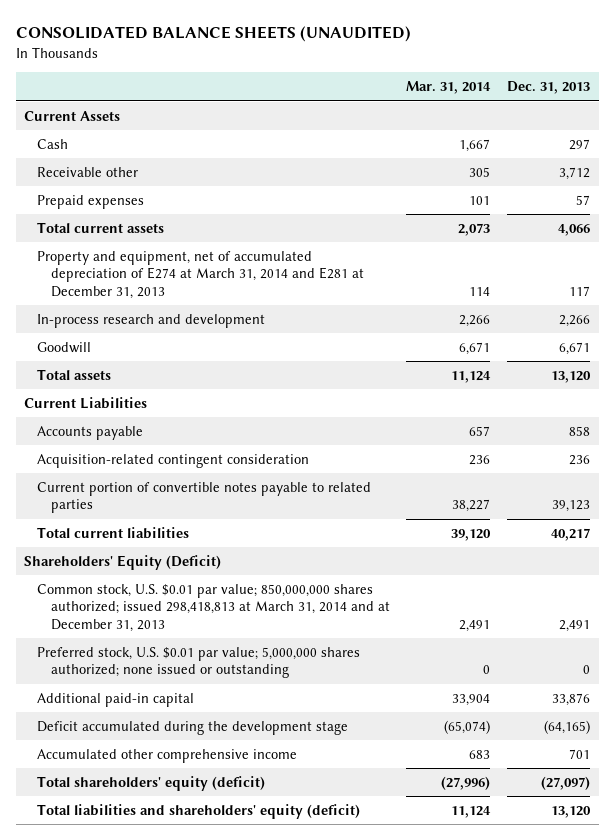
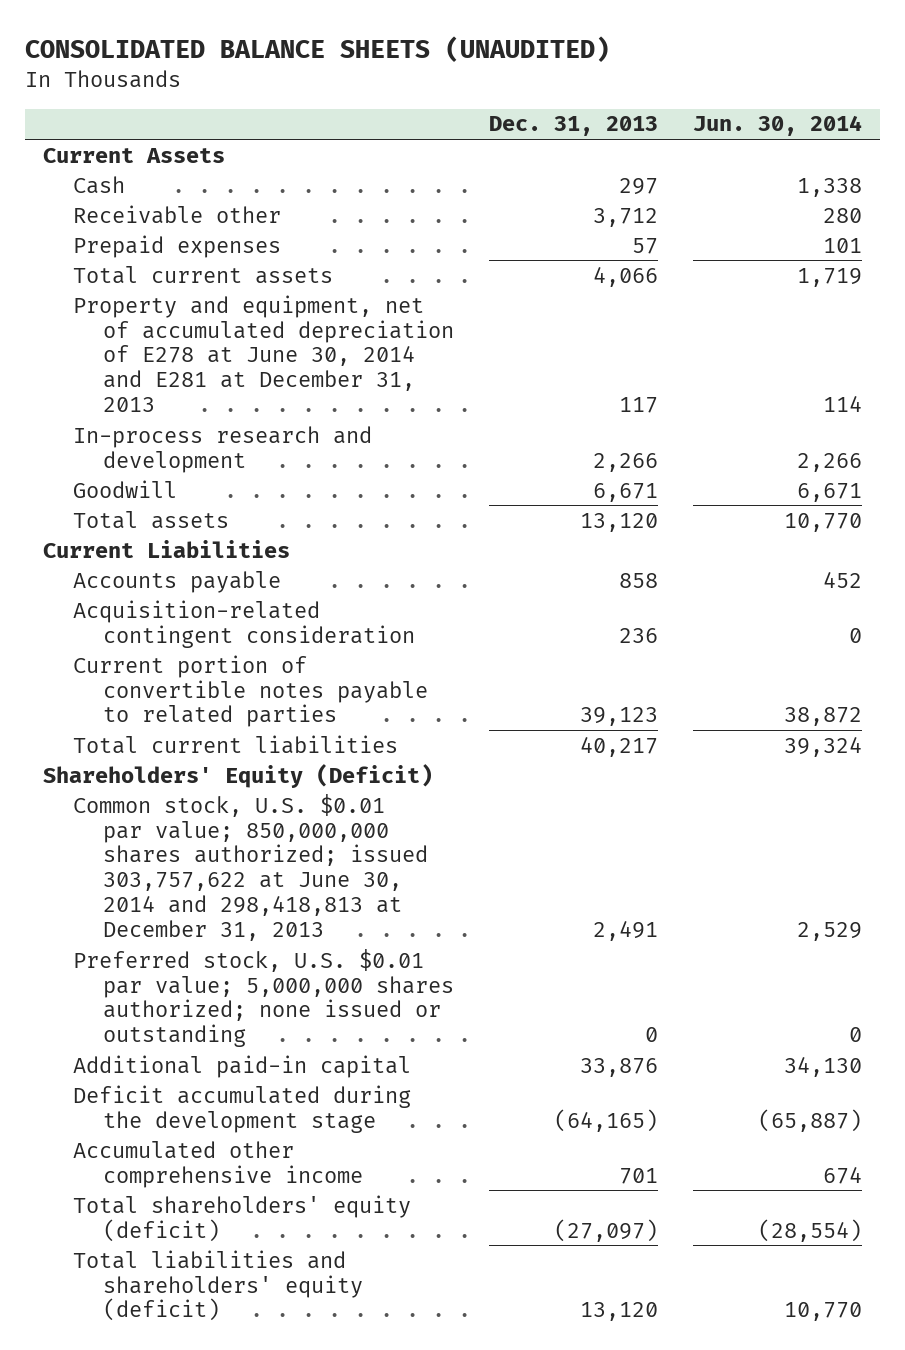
- | Mar. 31, 2014 | Dec. 31, 2013
+ | Dec. 31, 2013 | Jun. 30, 2014
- Property and equipment, net of accumulated depreciation of E274 at March 31, 2014 and E281 at December 31, 2013 | 114 | 117
+ Property and equipment, net of accumulated depreciation of E278 at June 30, 2014 and E281 at December 31, 2013 | 117 | 114
- Common stock, U.S. $0.01 par value; 850,000,000 shares authorized; issued 298,418,813 at March 31, 2014 and at December 31, 2013 | 2,491 | 2,491
+ Common stock, U.S. $0.01 par value; 850,000,000 shares authorized; issued 303,757,622 at June 30, 2014 and 298,418,813 at December 31, 2013 | 2,491 | 2,529

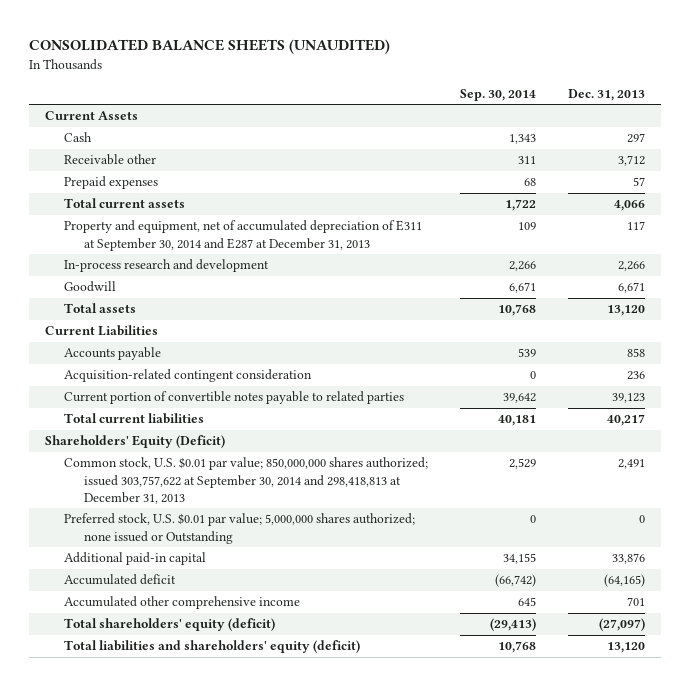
- | Dec. 31, 2013 | Jun. 30, 2014
+ | Sep. 30, 2014 | Dec. 31, 2013
- Property and equipment, net of accumulated depreciation of E278 at June 30, 2014 and E281 at December 31, 2013 | 117 | 114
+ Property and equipment, net of accumulated depreciation of E311 at September 30, 2014 and E287 at December 31, 2013 | 109 | 117
- Common stock, U.S. $0.01 par value; 850,000,000 shares authorized; issued 303,757,622 at June 30, 2014 and 298,418,813 at December 31, 2013 | 2,491 | 2,529
- Preferred stock, U.S. $0.01 par value; 5,000,000 shares authorized; none issued or outstanding | 0 | 0
+ Common stock, U.S. $0.01 par value; 850,000,000 shares authorized; issued 303,757,622 at September 30, 2014 and 298,418,813 at December 31, 2013 | 2,529 | 2,491
+ Preferred stock, U.S. $0.01 par value; 5,000,000 shares authorized; none issued or Outstanding | 0 | 0
- Deficit accumulated during the development stage | (64,165) | (65,887)
+ Accumulated deficit | (66,742) | (64,165)

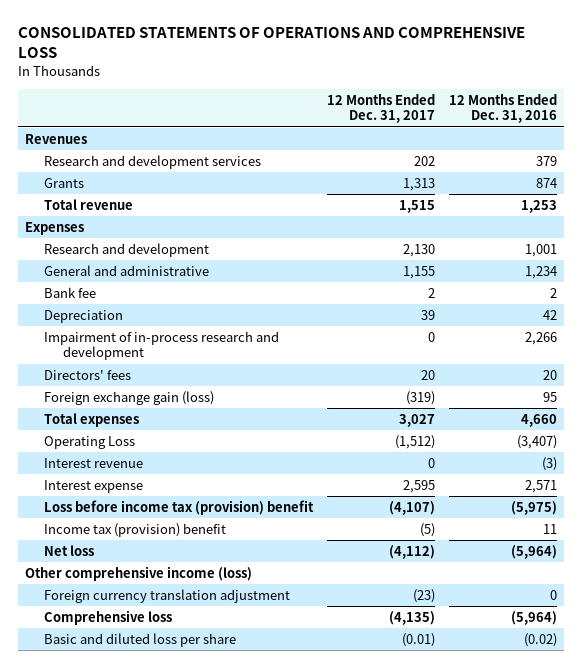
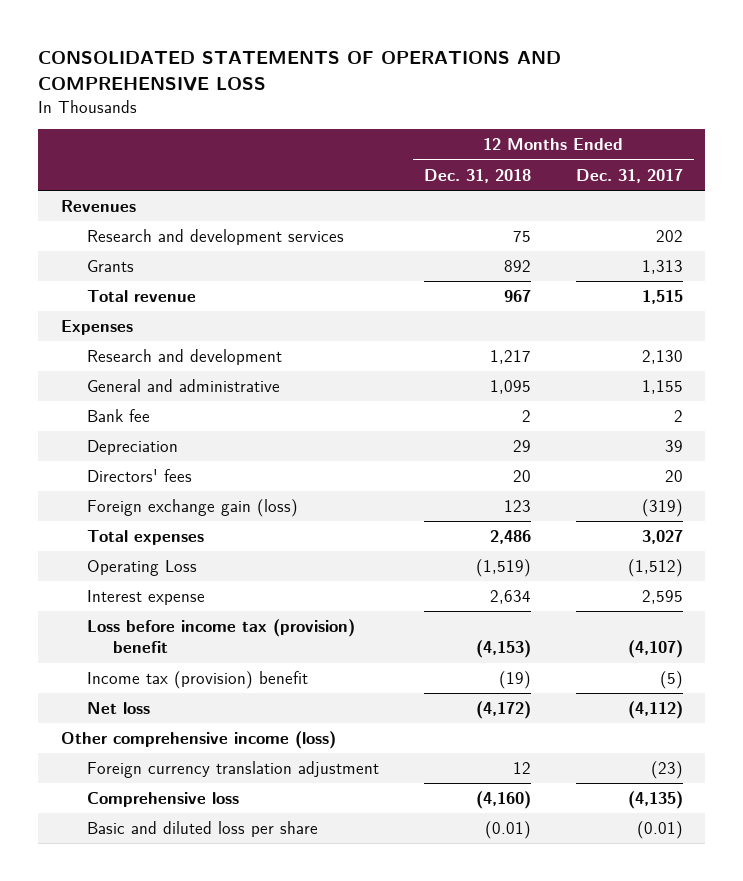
- | 12 Months Ended Dec. 31, 2017 | 12 Months Ended Dec. 31, 2016
+ | 12 Months Ended Dec. 31, 2018 | 12 Months Ended Dec. 31, 2017
- Impairment of in-process research and development | 0 | 2,266
- Interest revenue | 0 | (3)

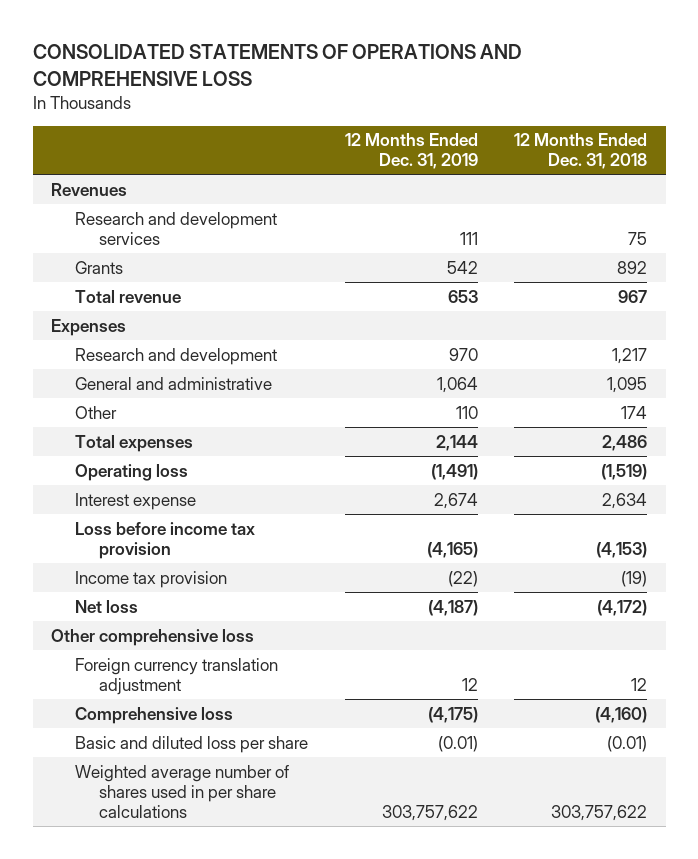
- | 12 Months Ended Dec. 31, 2018 | 12 Months Ended Dec. 31, 2017
+ | 12 Months Ended Dec. 31, 2019 | 12 Months Ended Dec. 31, 2018
- Bank fee | 2 | 2
- Depreciation | 29 | 39
- Directors' fees | 20 | 20
- Foreign exchange gain (loss) | 123 | (319)
+ Other | 110 | 174
- Operating Loss | (1,519) | (1,512)
+ Operating loss | (1,491) | (1,519)
- Loss before income tax (provision) benefit | (4,153) | (4,107)
- Income tax (provision) benefit | (19) | (5)
+ Loss before income tax provision | (4,165) | (4,153)
+ Income tax provision | (22) | (19)
- Other comprehensive income (loss)
+ Other comprehensive loss
+ Weighted average number of shares used in per share calculations | 303,757,622 | 303,757,622

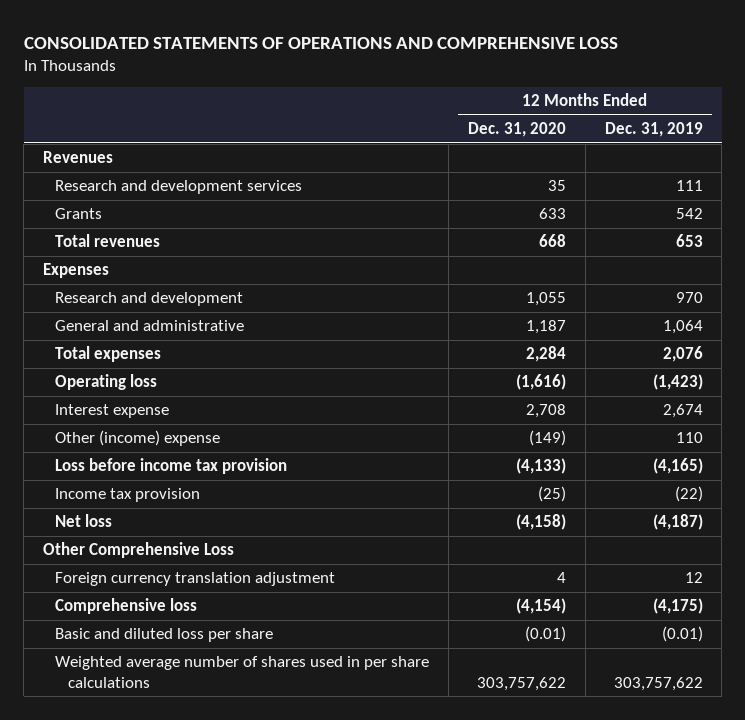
- | 12 Months Ended Dec. 31, 2019 | 12 Months Ended Dec. 31, 2018
+ | 12 Months Ended Dec. 31, 2020 | 12 Months Ended Dec. 31, 2019
- Total revenue | 653 | 967
+ Total revenues | 668 | 653
- Other | 110 | 174
- Total expenses | 2,144 | 2,486
- Operating loss | (1,491) | (1,519)
+ Total expenses | 2,284 | 2,076
+ Operating loss | (1,616) | (1,423)
+ Other (income) expense | (149) | 110
- Other comprehensive loss
+ Other Comprehensive Loss

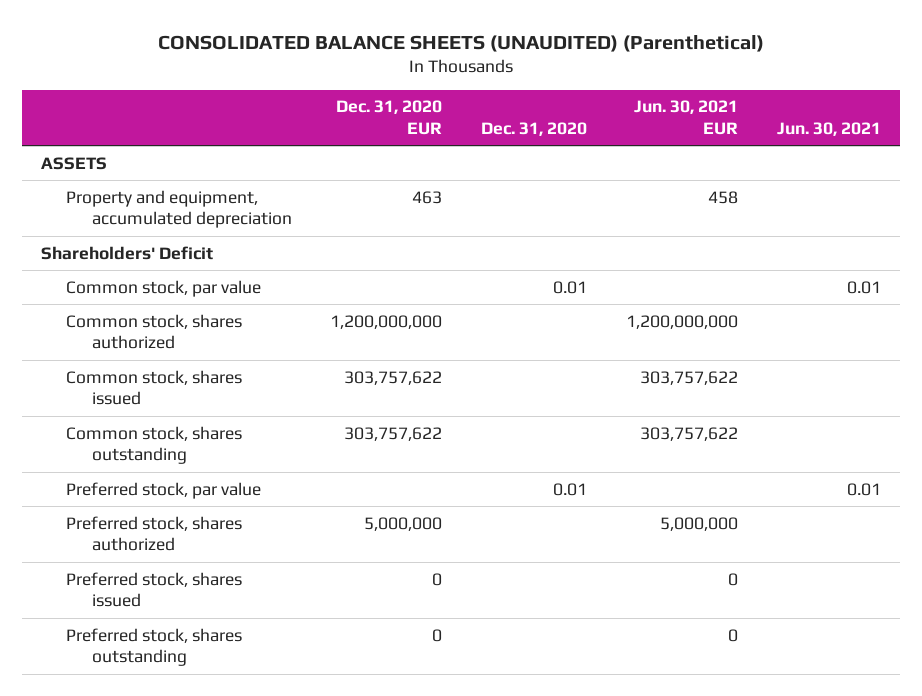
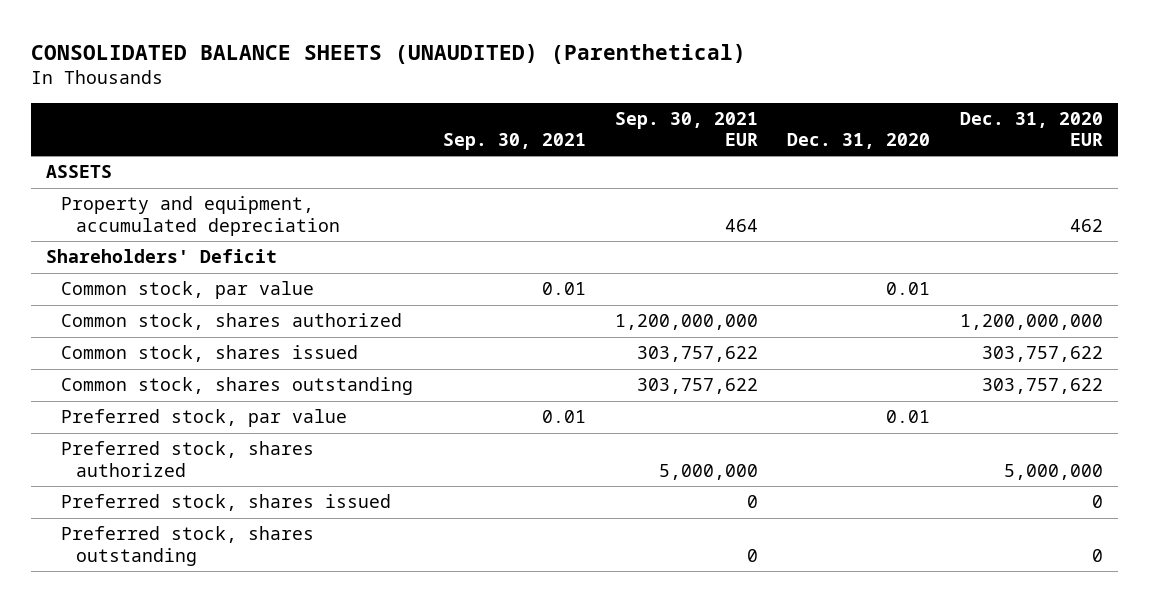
- | Dec. 31, 2020 EUR | Dec. 31, 2020 | Jun. 30, 2021 EUR | Jun. 30, 2021
+ | Sep. 30, 2021 | Sep. 30, 2021 EUR | Dec. 31, 2020 | Dec. 31, 2020 EUR
- Property and equipment, accumulated depreciation | 463 | | 458 |
+ Property and equipment, accumulated depreciation | | 464 | | 462

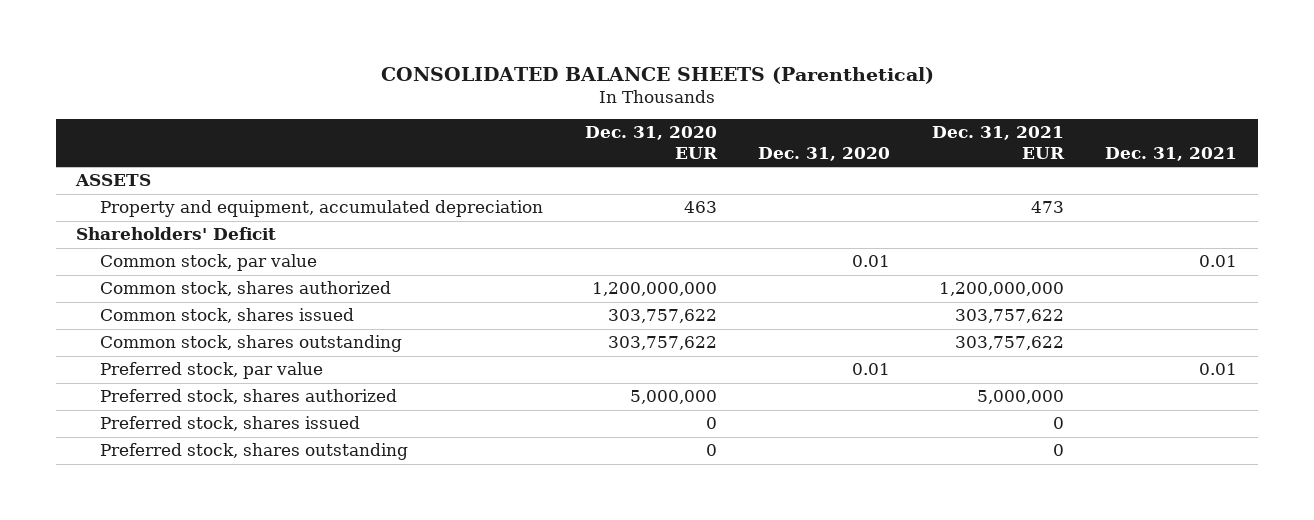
- CONSOLIDATED BALANCE SHEETS (UNAUDITED) (Parenthetical)
+ CONSOLIDATED BALANCE SHEETS (Parenthetical)
- | Sep. 30, 2021 | Sep. 30, 2021 EUR | Dec. 31, 2020 | Dec. 31, 2020 EUR
+ | Dec. 31, 2020 EUR | Dec. 31, 2020 | Dec. 31, 2021 EUR | Dec. 31, 2021
- Property and equipment, accumulated depreciation | | 464 | | 462
+ Property and equipment, accumulated depreciation | 463 | | 473 |

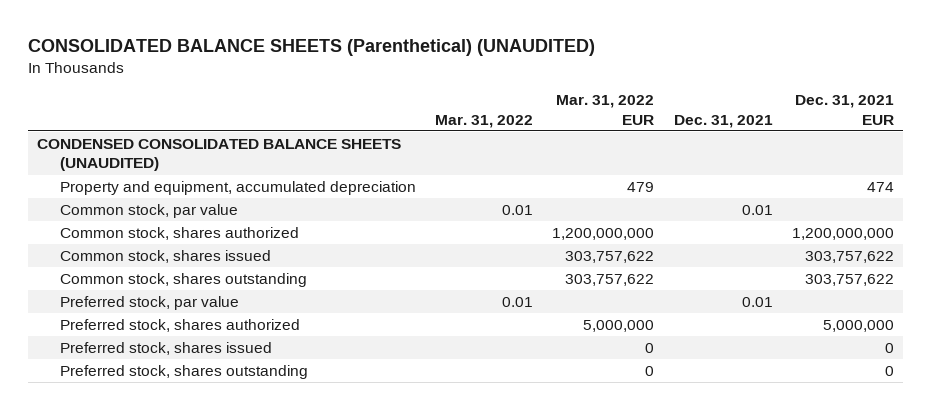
- CONSOLIDATED BALANCE SHEETS (Parenthetical)
+ CONSOLIDATED BALANCE SHEETS (Parenthetical) (UNAUDITED)
- | Dec. 31, 2020 EUR | Dec. 31, 2020 | Dec. 31, 2021 EUR | Dec. 31, 2021
+ | Mar. 31, 2022 | Mar. 31, 2022 EUR | Dec. 31, 2021 | Dec. 31, 2021 EUR
- ASSETS
- Property and equipment, accumulated depreciation | 463 | | 473 |
- Shareholders' Deficit
+ CONDENSED CONSOLIDATED BALANCE SHEETS (UNAUDITED)
+ Property and equipment, accumulated depreciation | | 479 | | 474

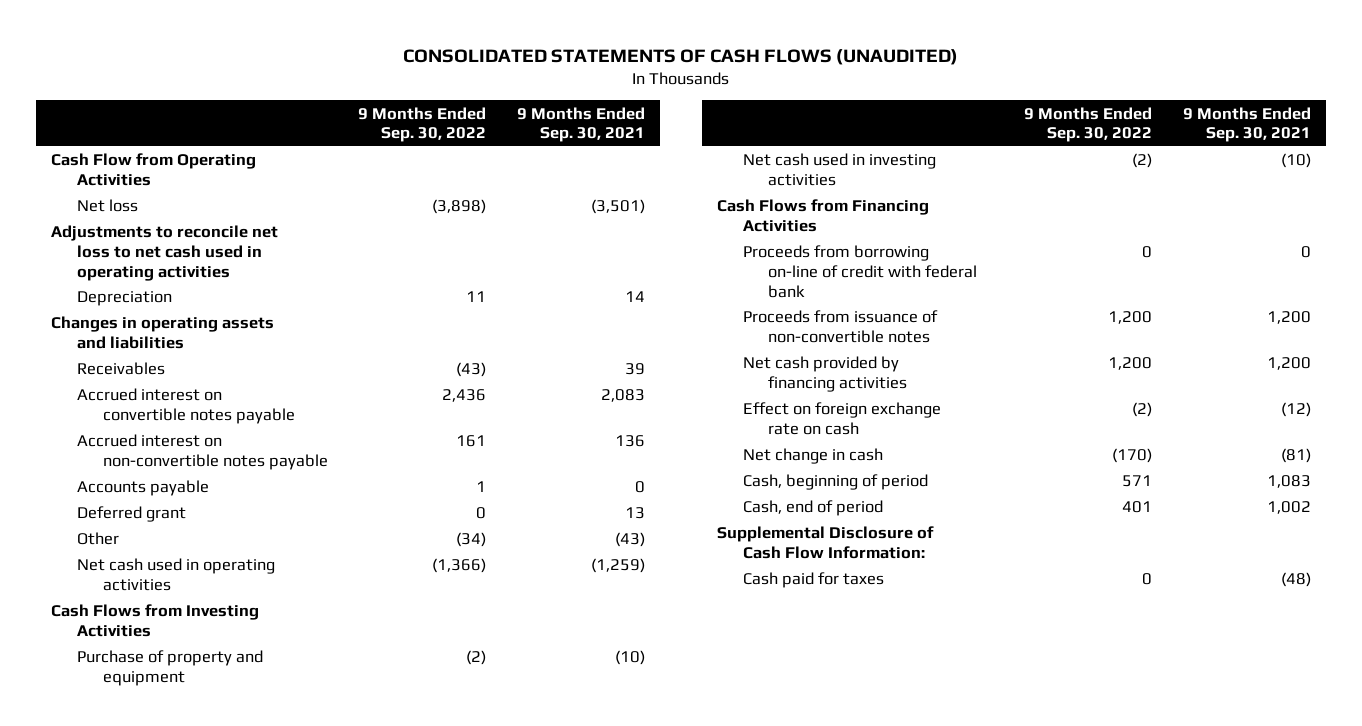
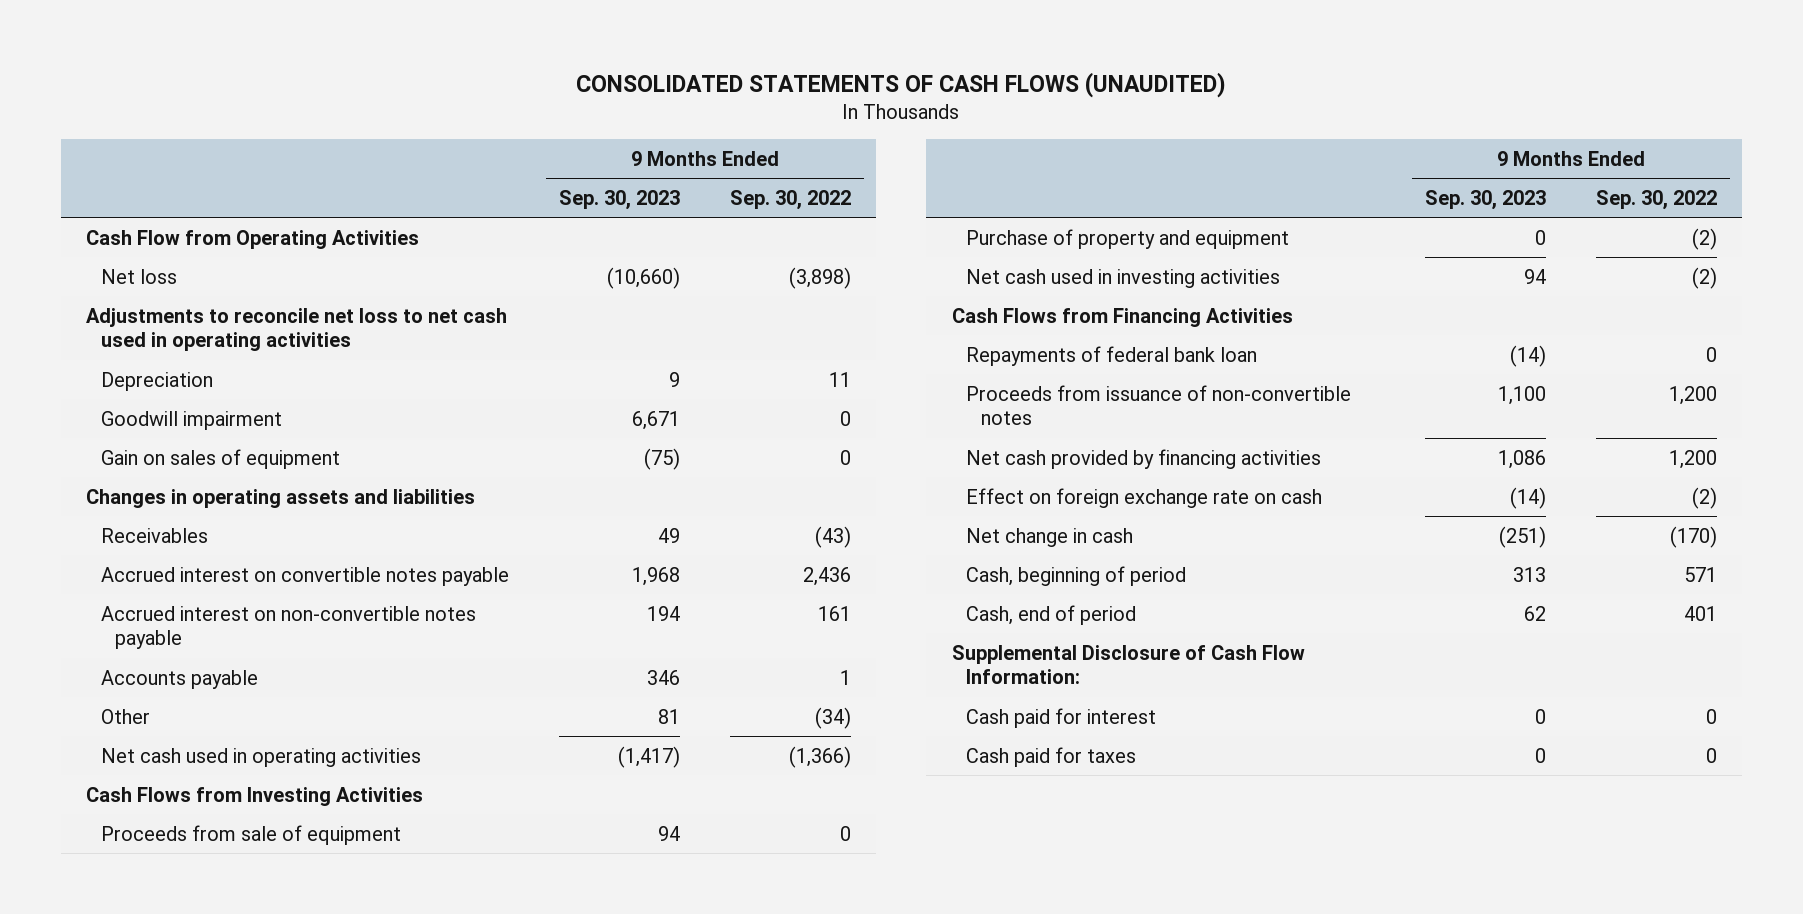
- | 9 Months Ended Sep. 30, 2022 | 9 Months Ended Sep. 30, 2021
+ | 9 Months Ended Sep. 30, 2023 | 9 Months Ended Sep. 30, 2022
+ Goodwill impairment | 6,671 | 0
+ Gain on sales of equipment | (75) | 0
- Deferred grant | 0 | 13
+ Proceeds from sale of equipment | 94 | 0
- Proceeds from borrowing on-line of credit with federal bank | 0 | 0
+ Repayments of federal bank loan | (14) | 0
+ Cash paid for interest | 0 | 0

